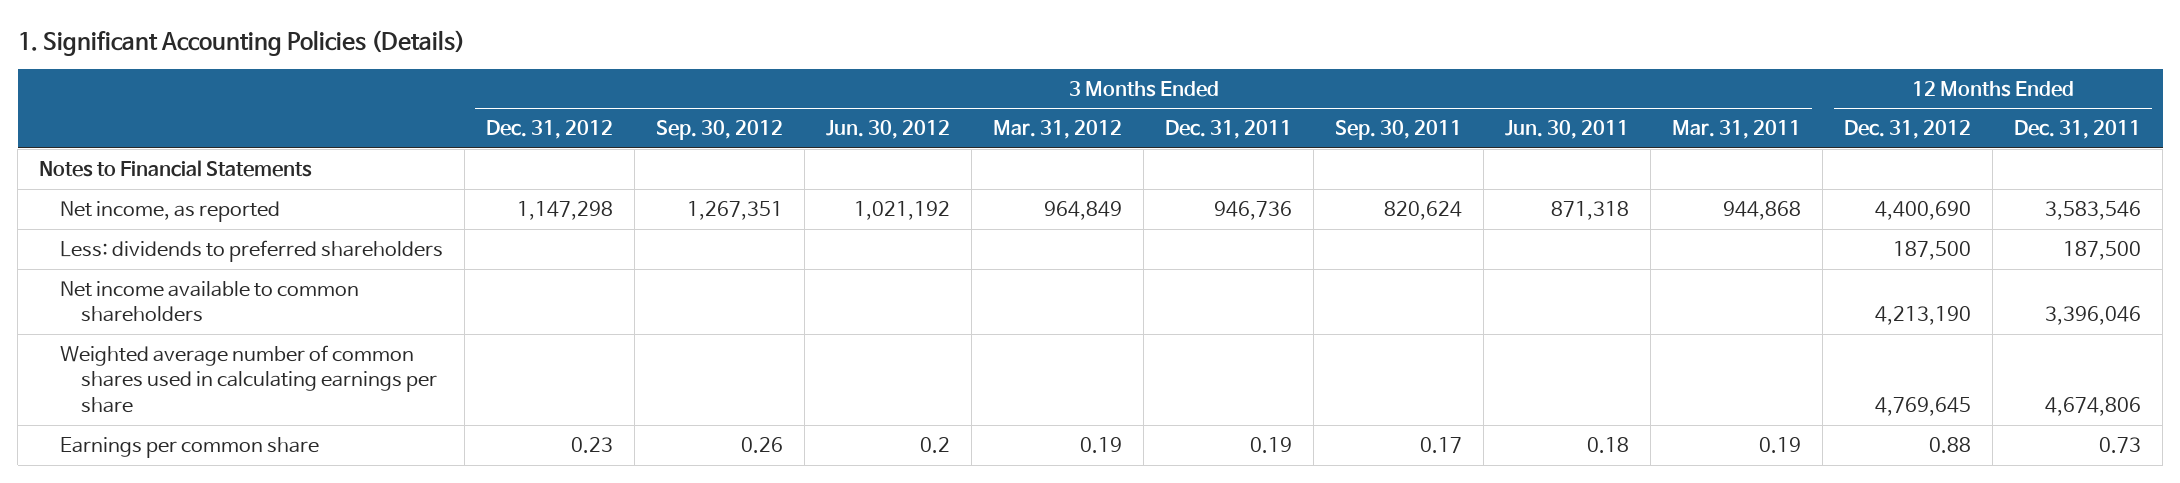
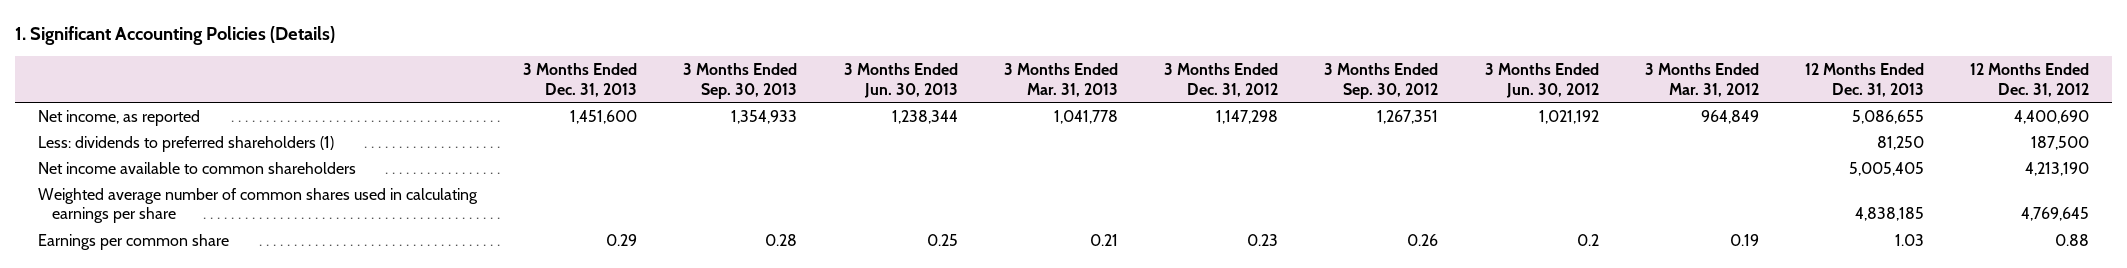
- | 3 Months Ended Dec. 31, 2012 | 3 Months Ended Sep. 30, 2012 | 3 Months Ended Jun. 30, 2012 | 3 Months Ended Mar. 31, 2012 | 3 Months Ended Dec. 31, 2011 | 3 Months Ended Sep. 30, 2011 | 3 Months Ended Jun. 30, 2011 | 3 Months Ended Mar. 31, 2011 | 12 Months Ended Dec. 31, 2012 | 12 Months Ended Dec. 31, 2011
+ | 3 Months Ended Dec. 31, 2013 | 3 Months Ended Sep. 30, 2013 | 3 Months Ended Jun. 30, 2013 | 3 Months Ended Mar. 31, 2013 | 3 Months Ended Dec. 31, 2012 | 3 Months Ended Sep. 30, 2012 | 3 Months Ended Jun. 30, 2012 | 3 Months Ended Mar. 31, 2012 | 12 Months Ended Dec. 31, 2013 | 12 Months Ended Dec. 31, 2012
- Notes to Financial Statements
- Less: dividends to preferred shareholders | | | | | | | | | 187,500 | 187,500
+ Less: dividends to preferred shareholders (1) | | | | | | | | | 81,250 | 187,500

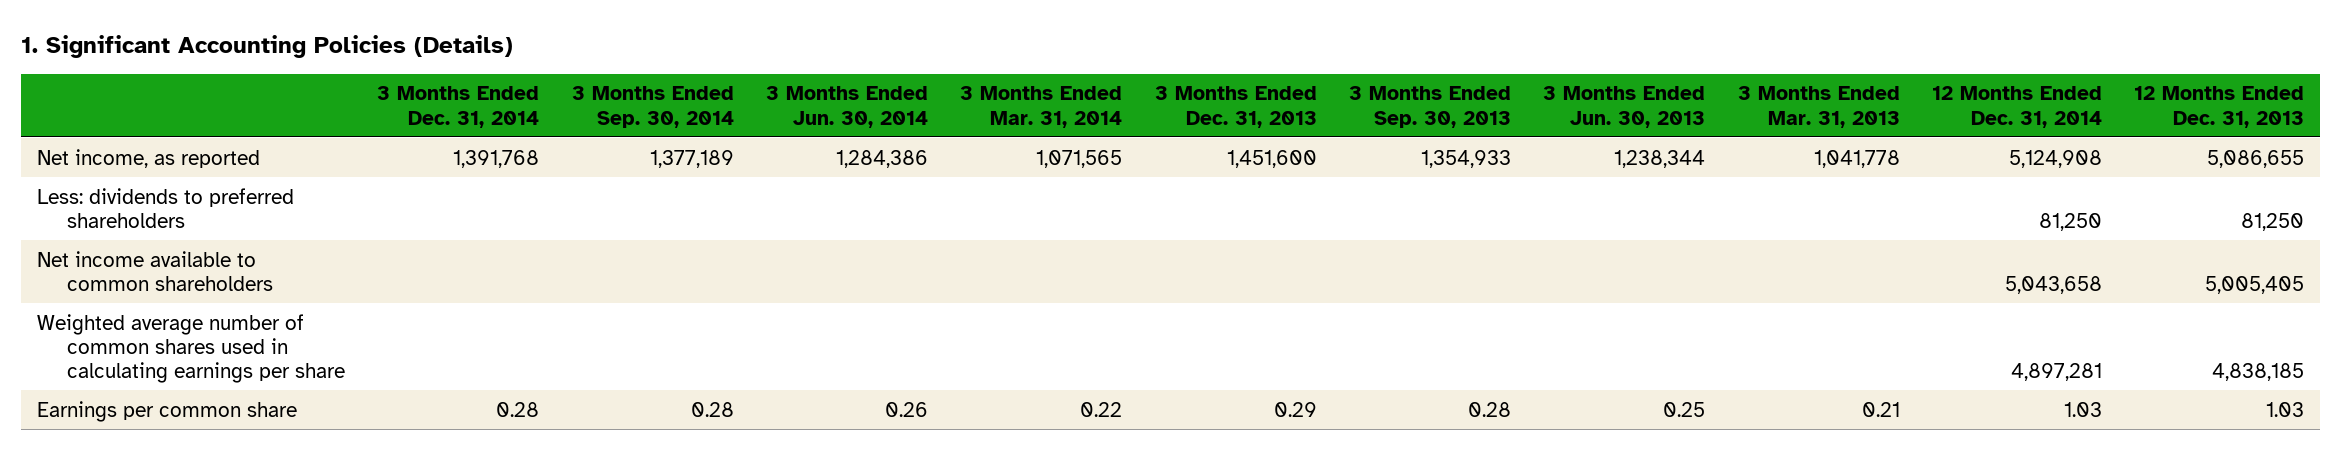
- | 3 Months Ended Dec. 31, 2013 | 3 Months Ended Sep. 30, 2013 | 3 Months Ended Jun. 30, 2013 | 3 Months Ended Mar. 31, 2013 | 3 Months Ended Dec. 31, 2012 | 3 Months Ended Sep. 30, 2012 | 3 Months Ended Jun. 30, 2012 | 3 Months Ended Mar. 31, 2012 | 12 Months Ended Dec. 31, 2013 | 12 Months Ended Dec. 31, 2012
+ | 3 Months Ended Dec. 31, 2014 | 3 Months Ended Sep. 30, 2014 | 3 Months Ended Jun. 30, 2014 | 3 Months Ended Mar. 31, 2014 | 3 Months Ended Dec. 31, 2013 | 3 Months Ended Sep. 30, 2013 | 3 Months Ended Jun. 30, 2013 | 3 Months Ended Mar. 31, 2013 | 12 Months Ended Dec. 31, 2014 | 12 Months Ended Dec. 31, 2013
- Less: dividends to preferred shareholders (1) | | | | | | | | | 81,250 | 187,500
+ Less: dividends to preferred shareholders | | | | | | | | | 81,250 | 81,250

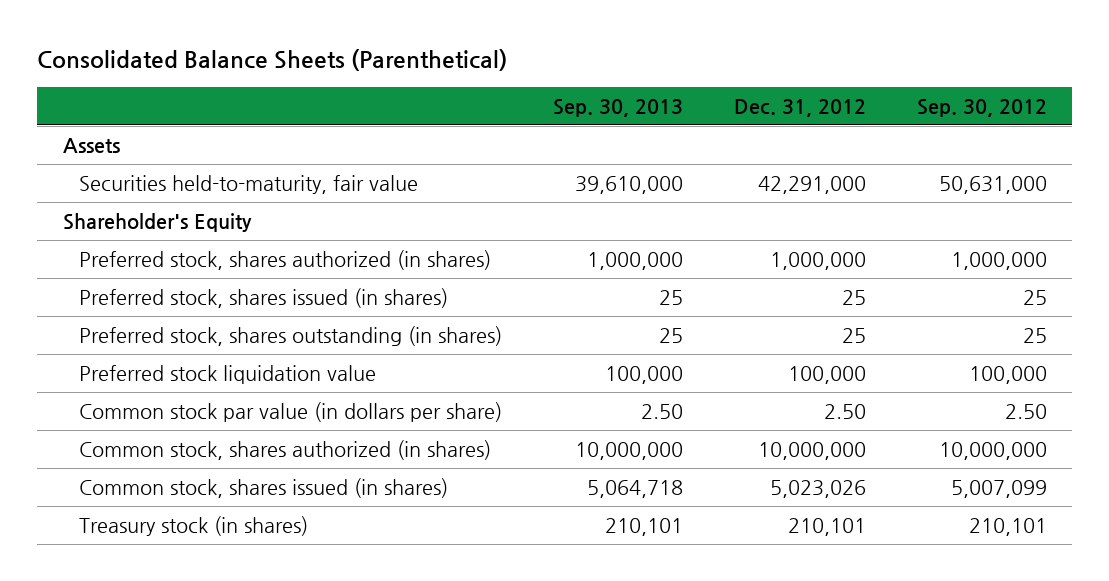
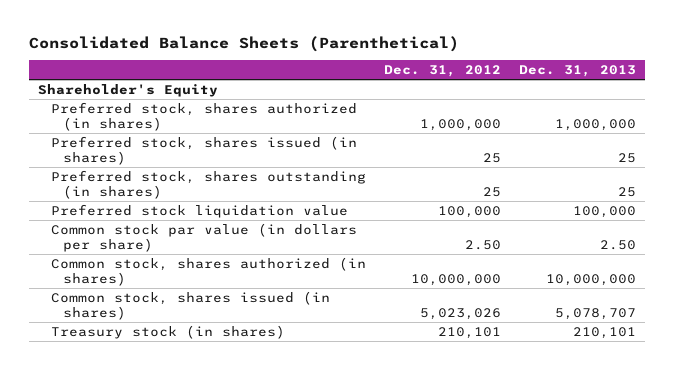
- | Sep. 30, 2013 | Dec. 31, 2012 | Sep. 30, 2012
+ | Dec. 31, 2012 | Dec. 31, 2013
- Assets
- Securities held-to-maturity, fair value | 39,610,000 | 42,291,000 | 50,631,000

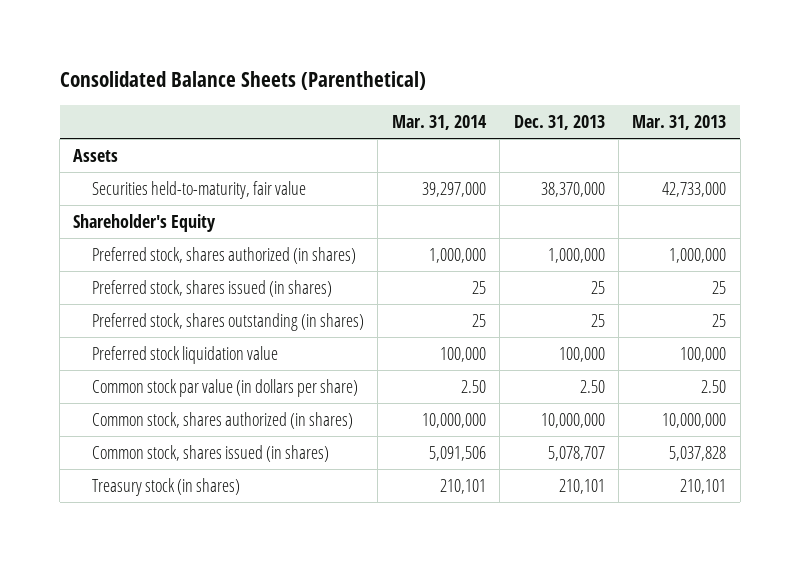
- | Dec. 31, 2012 | Dec. 31, 2013
+ | Mar. 31, 2014 | Dec. 31, 2013 | Mar. 31, 2013
+ Assets
+ Securities held-to-maturity, fair value | 39,297,000 | 38,370,000 | 42,733,000

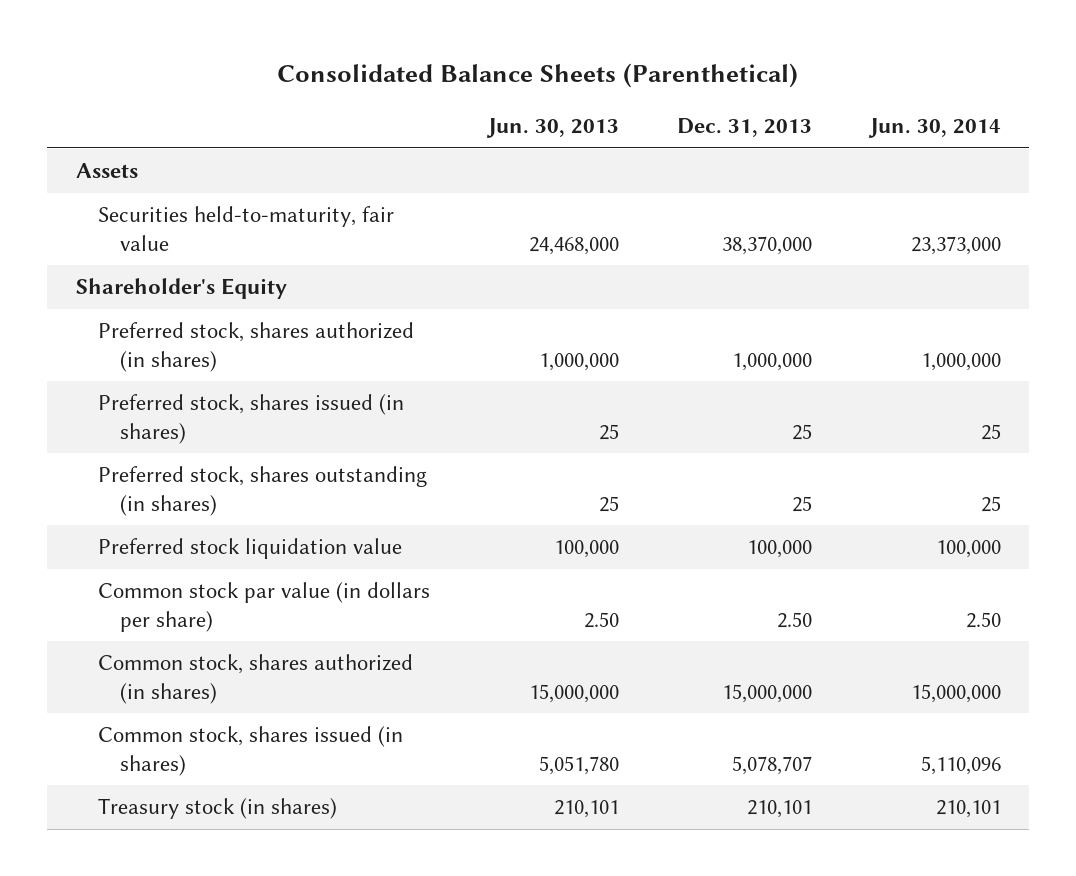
- | Mar. 31, 2014 | Dec. 31, 2013 | Mar. 31, 2013
+ | Jun. 30, 2013 | Dec. 31, 2013 | Jun. 30, 2014
- Common stock, shares authorized (in shares) | 10,000,000 | 10,000,000 | 10,000,000
+ Common stock, shares authorized (in shares) | 15,000,000 | 15,000,000 | 15,000,000

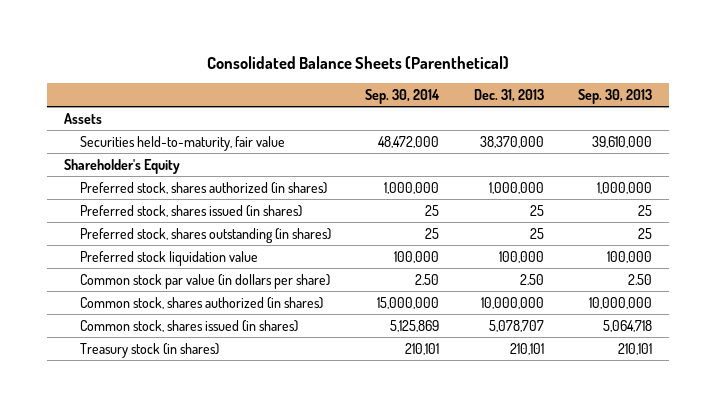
- | Jun. 30, 2013 | Dec. 31, 2013 | Jun. 30, 2014
+ | Sep. 30, 2014 | Dec. 31, 2013 | Sep. 30, 2013
- Common stock, shares authorized (in shares) | 15,000,000 | 15,000,000 | 15,000,000
+ Common stock, shares authorized (in shares) | 15,000,000 | 10,000,000 | 10,000,000

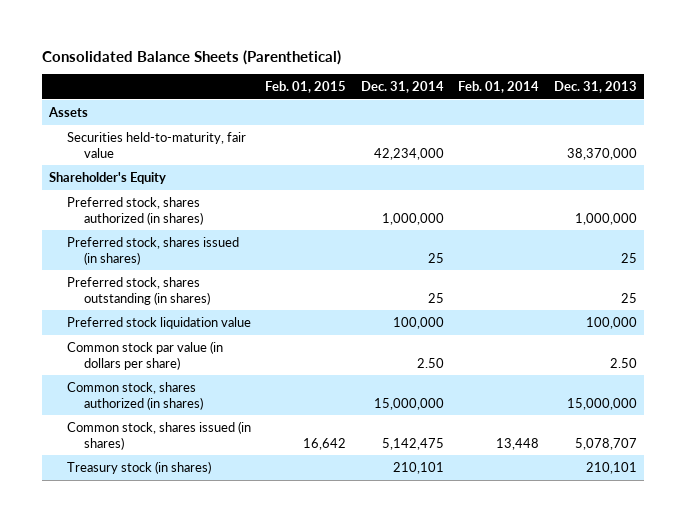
- | Sep. 30, 2014 | Dec. 31, 2013 | Sep. 30, 2013
+ | Feb. 01, 2015 | Dec. 31, 2014 | Feb. 01, 2014 | Dec. 31, 2013
- Common stock, shares authorized (in shares) | 15,000,000 | 10,000,000 | 10,000,000
+ Common stock, shares authorized (in shares) | | 15,000,000 | | 15,000,000

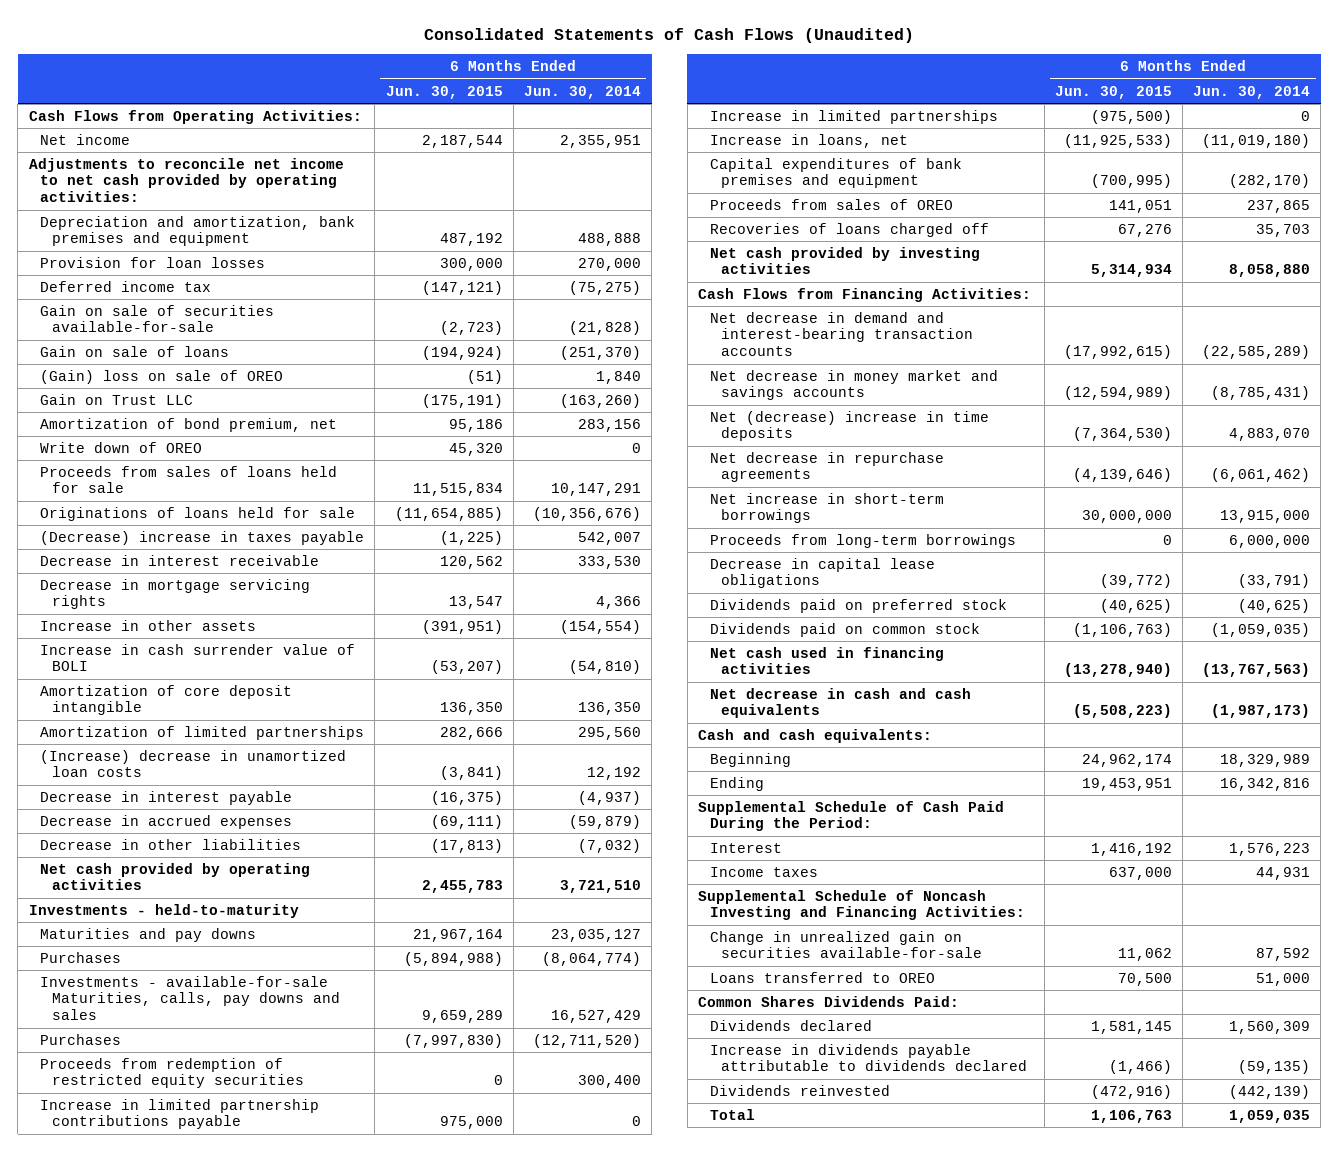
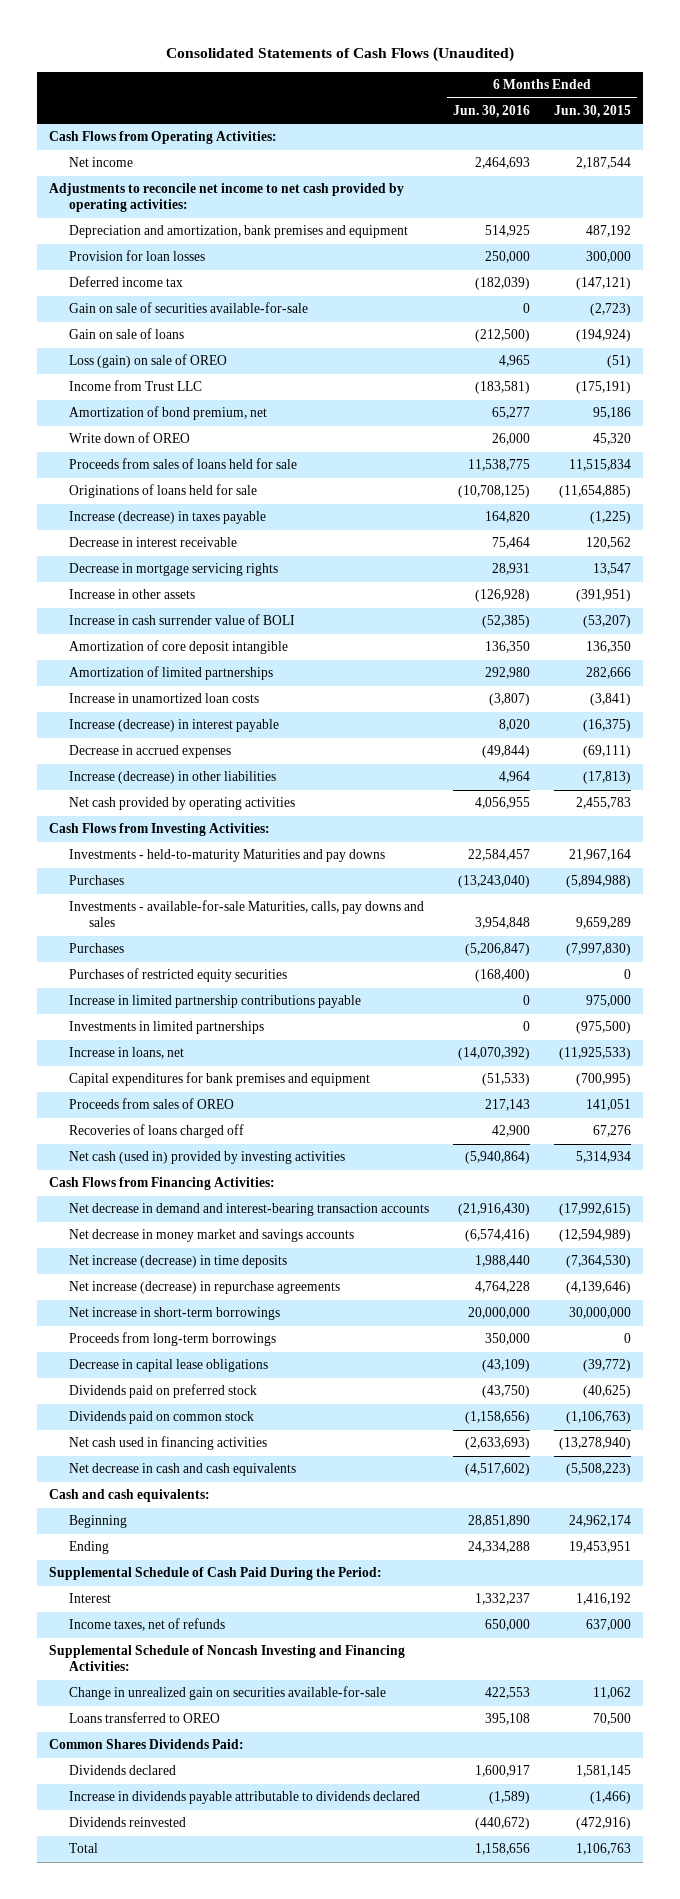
- | 6 Months Ended Jun. 30, 2015 | 6 Months Ended Jun. 30, 2014
+ | 6 Months Ended Jun. 30, 2016 | 6 Months Ended Jun. 30, 2015
- (Gain) loss on sale of OREO | (51) | 1,840
- Gain on Trust LLC | (175,191) | (163,260)
+ Loss (gain) on sale of OREO | 4,965 | (51)
+ Income from Trust LLC | (183,581) | (175,191)
- (Decrease) increase in taxes payable | (1,225) | 542,007
+ Increase (decrease) in taxes payable | 164,820 | (1,225)
- (Increase) decrease in unamortized loan costs | (3,841) | 12,192
- Decrease in interest payable | (16,375) | (4,937)
+ Increase in unamortized loan costs | (3,807) | (3,841)
+ Increase (decrease) in interest payable | 8,020 | (16,375)
- Decrease in other liabilities | (17,813) | (7,032)
+ Increase (decrease) in other liabilities | 4,964 | (17,813)
- Investments - held-to-maturity
- Maturities and pay downs | 21,967,164 | 23,035,127
+ Cash Flows from Investing Activities:
+ Investments - held-to-maturity Maturities and pay downs | 22,584,457 | 21,967,164
- Proceeds from redemption of restricted equity securities | 0 | 300,400
+ Purchases of restricted equity securities | (168,400) | 0
- Increase in limited partnerships | (975,500) | 0
+ Investments in limited partnerships | 0 | (975,500)
- Capital expenditures of bank premises and equipment | (700,995) | (282,170)
+ Capital expenditures for bank premises and equipment | (51,533) | (700,995)
- Net cash provided by investing activities | 5,314,934 | 8,058,880
+ Net cash (used in) provided by investing activities | (5,940,864) | 5,314,934
- Net (decrease) increase in time deposits | (7,364,530) | 4,883,070
- Net decrease in repurchase agreements | (4,139,646) | (6,061,462)
+ Net increase (decrease) in time deposits | 1,988,440 | (7,364,530)
+ Net increase (decrease) in repurchase agreements | 4,764,228 | (4,139,646)
- Income taxes | 637,000 | 44,931
+ Income taxes, net of refunds | 650,000 | 637,000

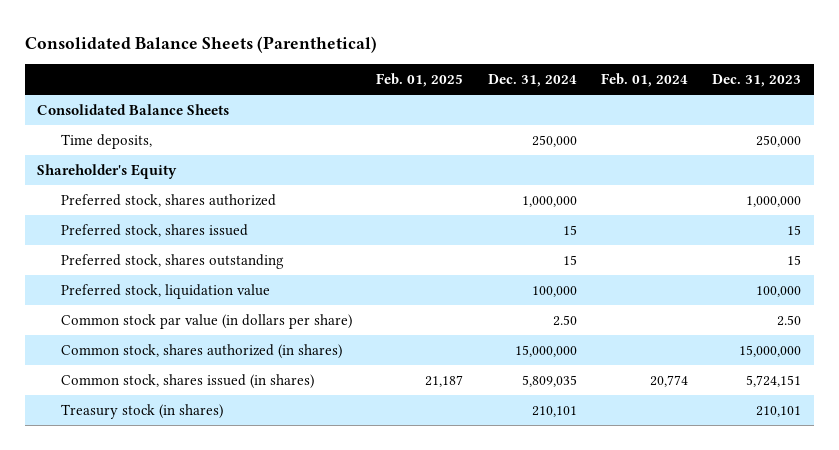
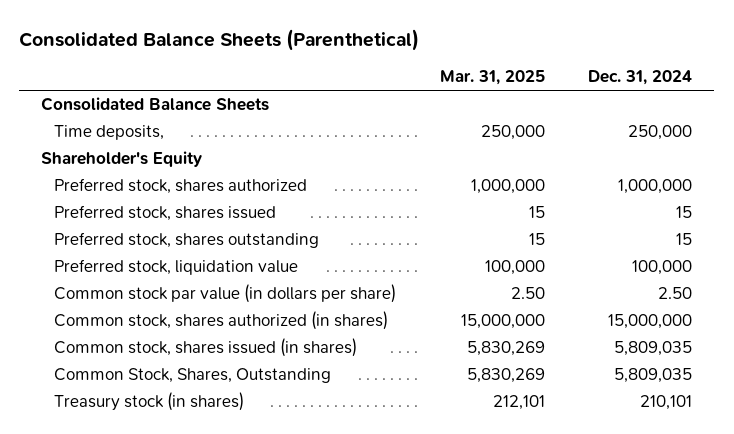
- | Feb. 01, 2025 | Dec. 31, 2024 | Feb. 01, 2024 | Dec. 31, 2023
+ | Mar. 31, 2025 | Dec. 31, 2024
+ Common Stock, Shares, Outstanding | 5,830,269 | 5,809,035

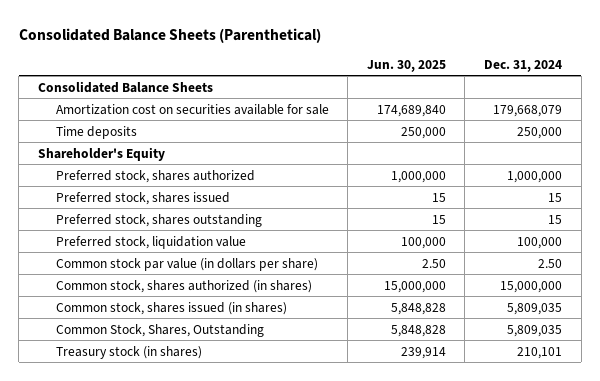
- | Mar. 31, 2025 | Dec. 31, 2024
+ | Jun. 30, 2025 | Dec. 31, 2024
- Time deposits, | 250,000 | 250,000
+ Amortization cost on securities available for sale | 174,689,840 | 179,668,079
+ Time deposits | 250,000 | 250,000

